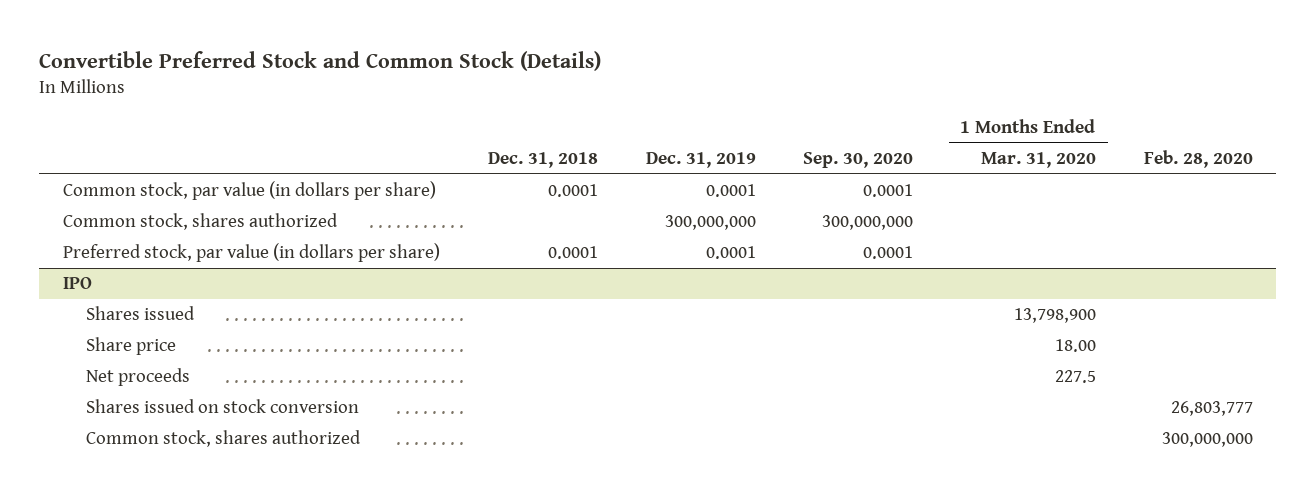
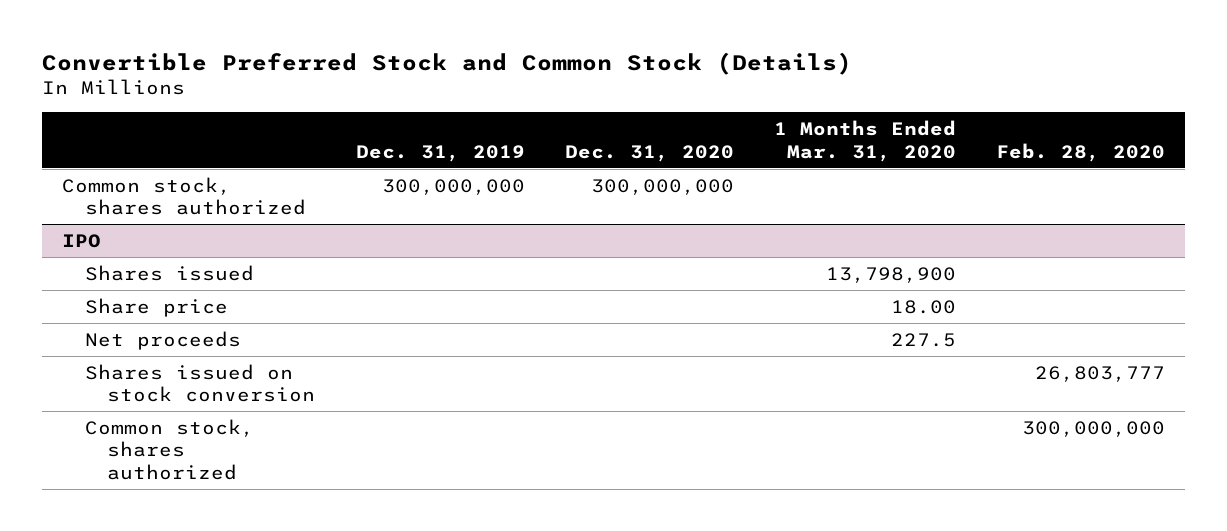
- | Dec. 31, 2018 | Dec. 31, 2019 | Sep. 30, 2020 | 1 Months Ended Mar. 31, 2020 | Feb. 28, 2020
+ | Dec. 31, 2019 | Dec. 31, 2020 | 1 Months Ended Mar. 31, 2020 | Feb. 28, 2020
- Common stock, par value (in dollars per share) | 0.0001 | 0.0001 | 0.0001 | |
- Preferred stock, par value (in dollars per share) | 0.0001 | 0.0001 | 0.0001 | |

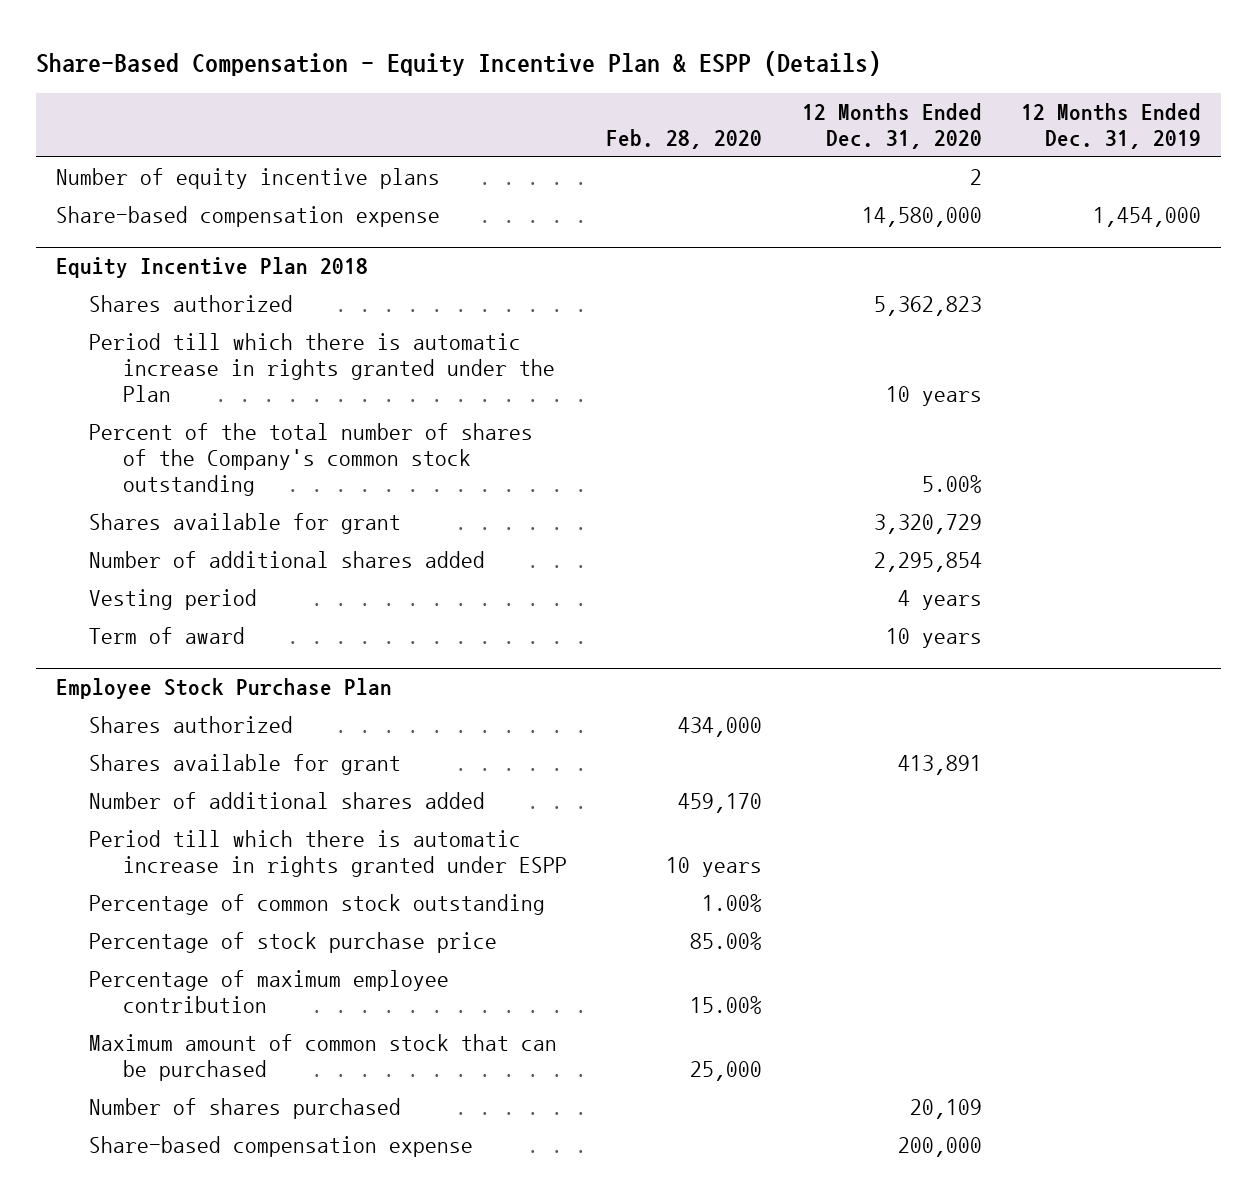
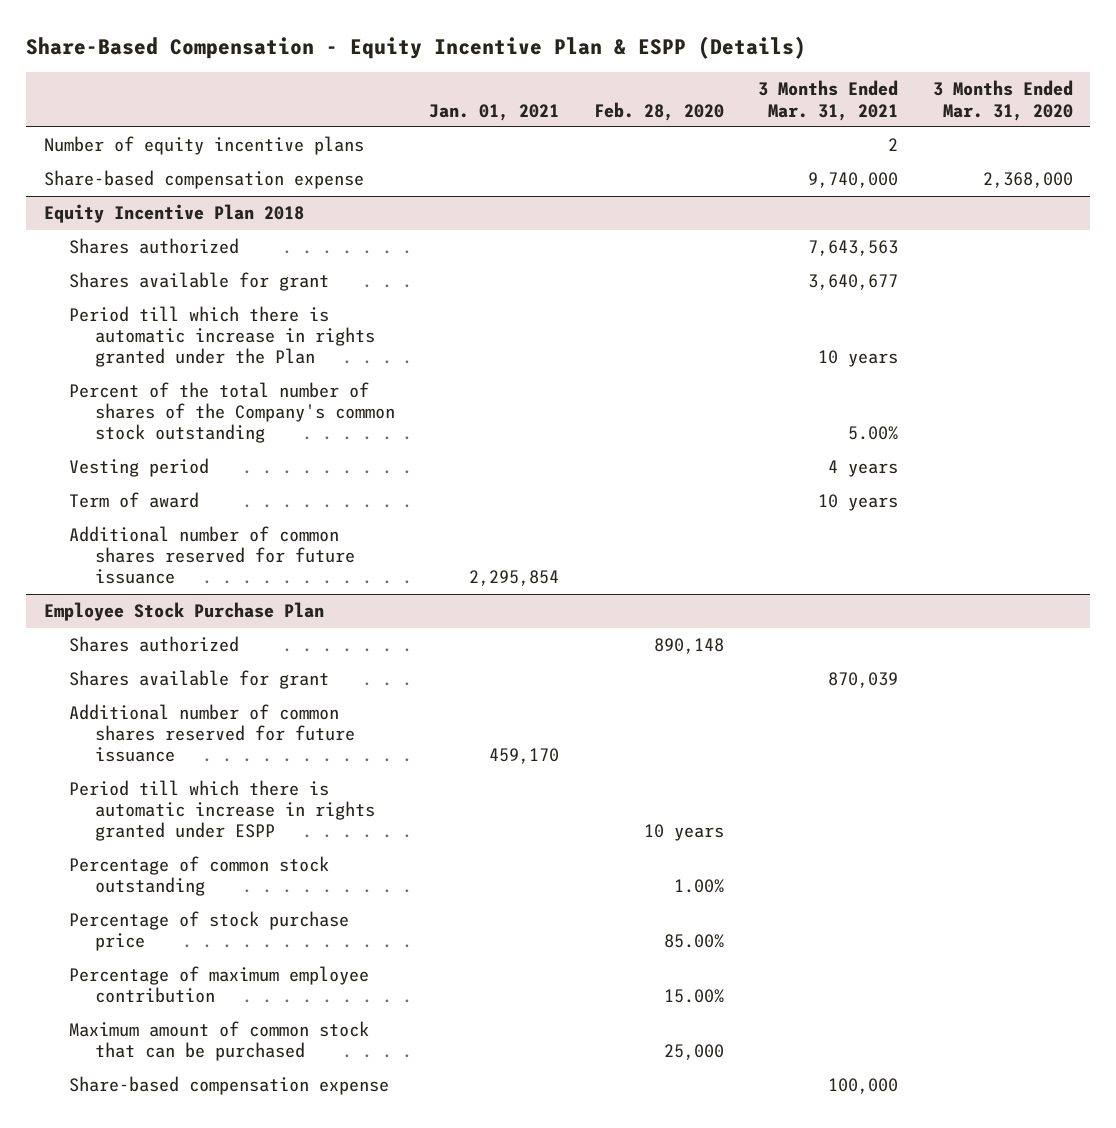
- | Feb. 28, 2020 | 12 Months Ended Dec. 31, 2020 | 12 Months Ended Dec. 31, 2019
+ | Jan. 01, 2021 | Feb. 28, 2020 | 3 Months Ended Mar. 31, 2021 | 3 Months Ended Mar. 31, 2020
@ Equity Incentive Plan 2018
moved up: Shares available for grant | | | 3,640,677 |
- Number of additional shares added | | 2,295,854 |
+ Additional number of common shares reserved for future issuance | 2,295,854 | | |
@ Employee Stock Purchase Plan
- Shares authorized | 434,000 | |
+ Shares authorized | | 890,148 | |
- Number of additional shares added | 459,170 | |
+ Additional number of common shares reserved for future issuance | 459,170 | | |
- Number of shares purchased | | 20,109 |

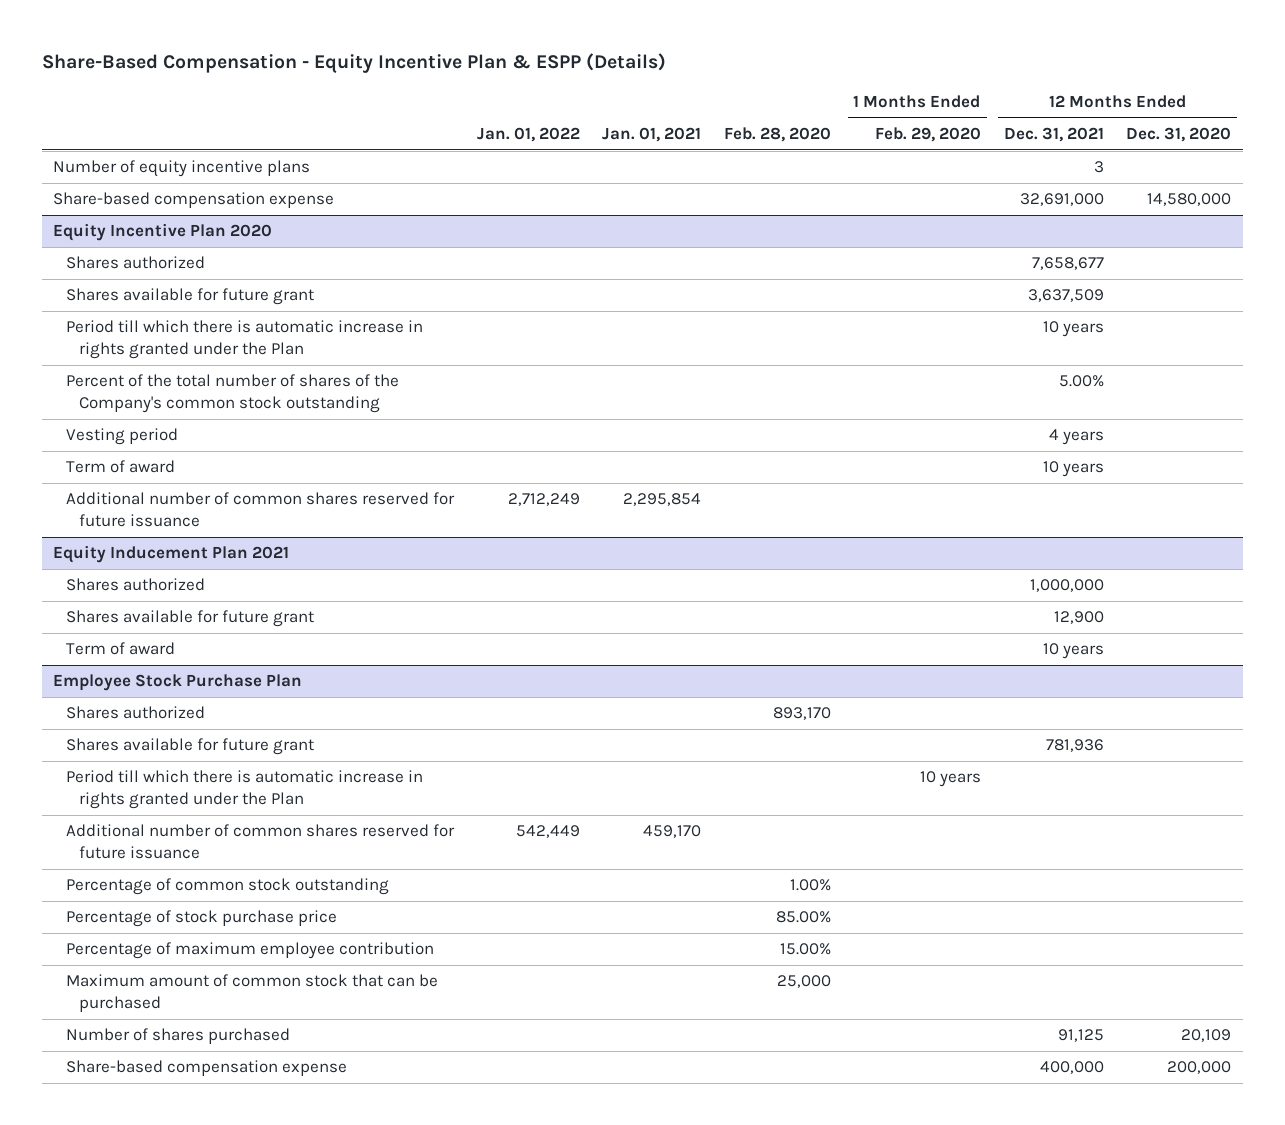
- | Jan. 01, 2021 | Feb. 28, 2020 | 3 Months Ended Mar. 31, 2021 | 3 Months Ended Mar. 31, 2020
+ | Jan. 01, 2022 | Jan. 01, 2021 | Feb. 28, 2020 | 1 Months Ended Feb. 29, 2020 | 12 Months Ended Dec. 31, 2021 | 12 Months Ended Dec. 31, 2020
- Equity Incentive Plan 2018
+ Equity Incentive Plan 2020
- Shares available for grant | | | 3,640,677 |
+ Shares available for future grant | | | | | 3,637,509 |
+ Equity Inducement Plan 2021
+ Shares authorized | | | | | 1,000,000 |
+ Shares available for future grant | | | | | 12,900 |
+ Term of award | | | | | 10 years |
@ Employee Stock Purchase Plan
- Shares authorized | | 890,148 | |
- Shares available for grant | | | 870,039 |
+ Shares authorized | | | 893,170 | | |
+ Shares available for future grant | | | | | 781,936 |
+ Period till which there is automatic increase in rights granted under the Plan | | | | 10 years | |
- Period till which there is automatic increase in rights granted under ESPP | | 10 years | |
+ Number of shares purchased | | | | | 91,125 | 20,109

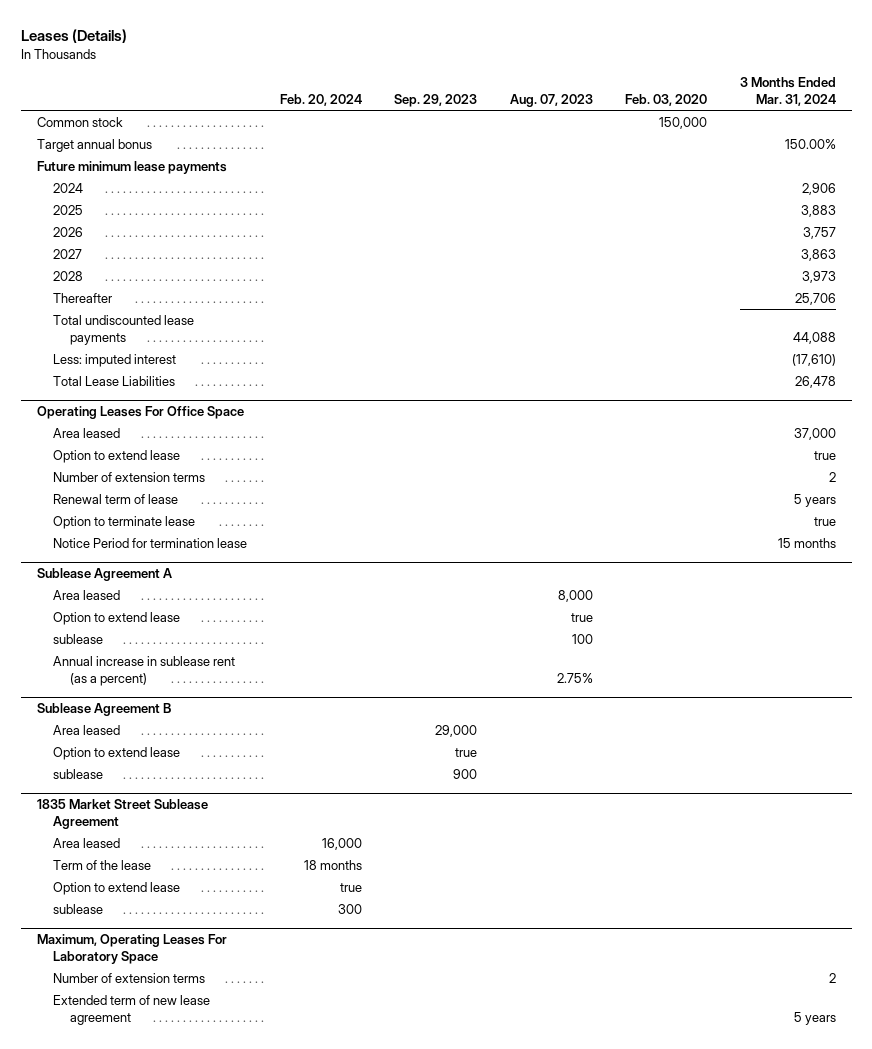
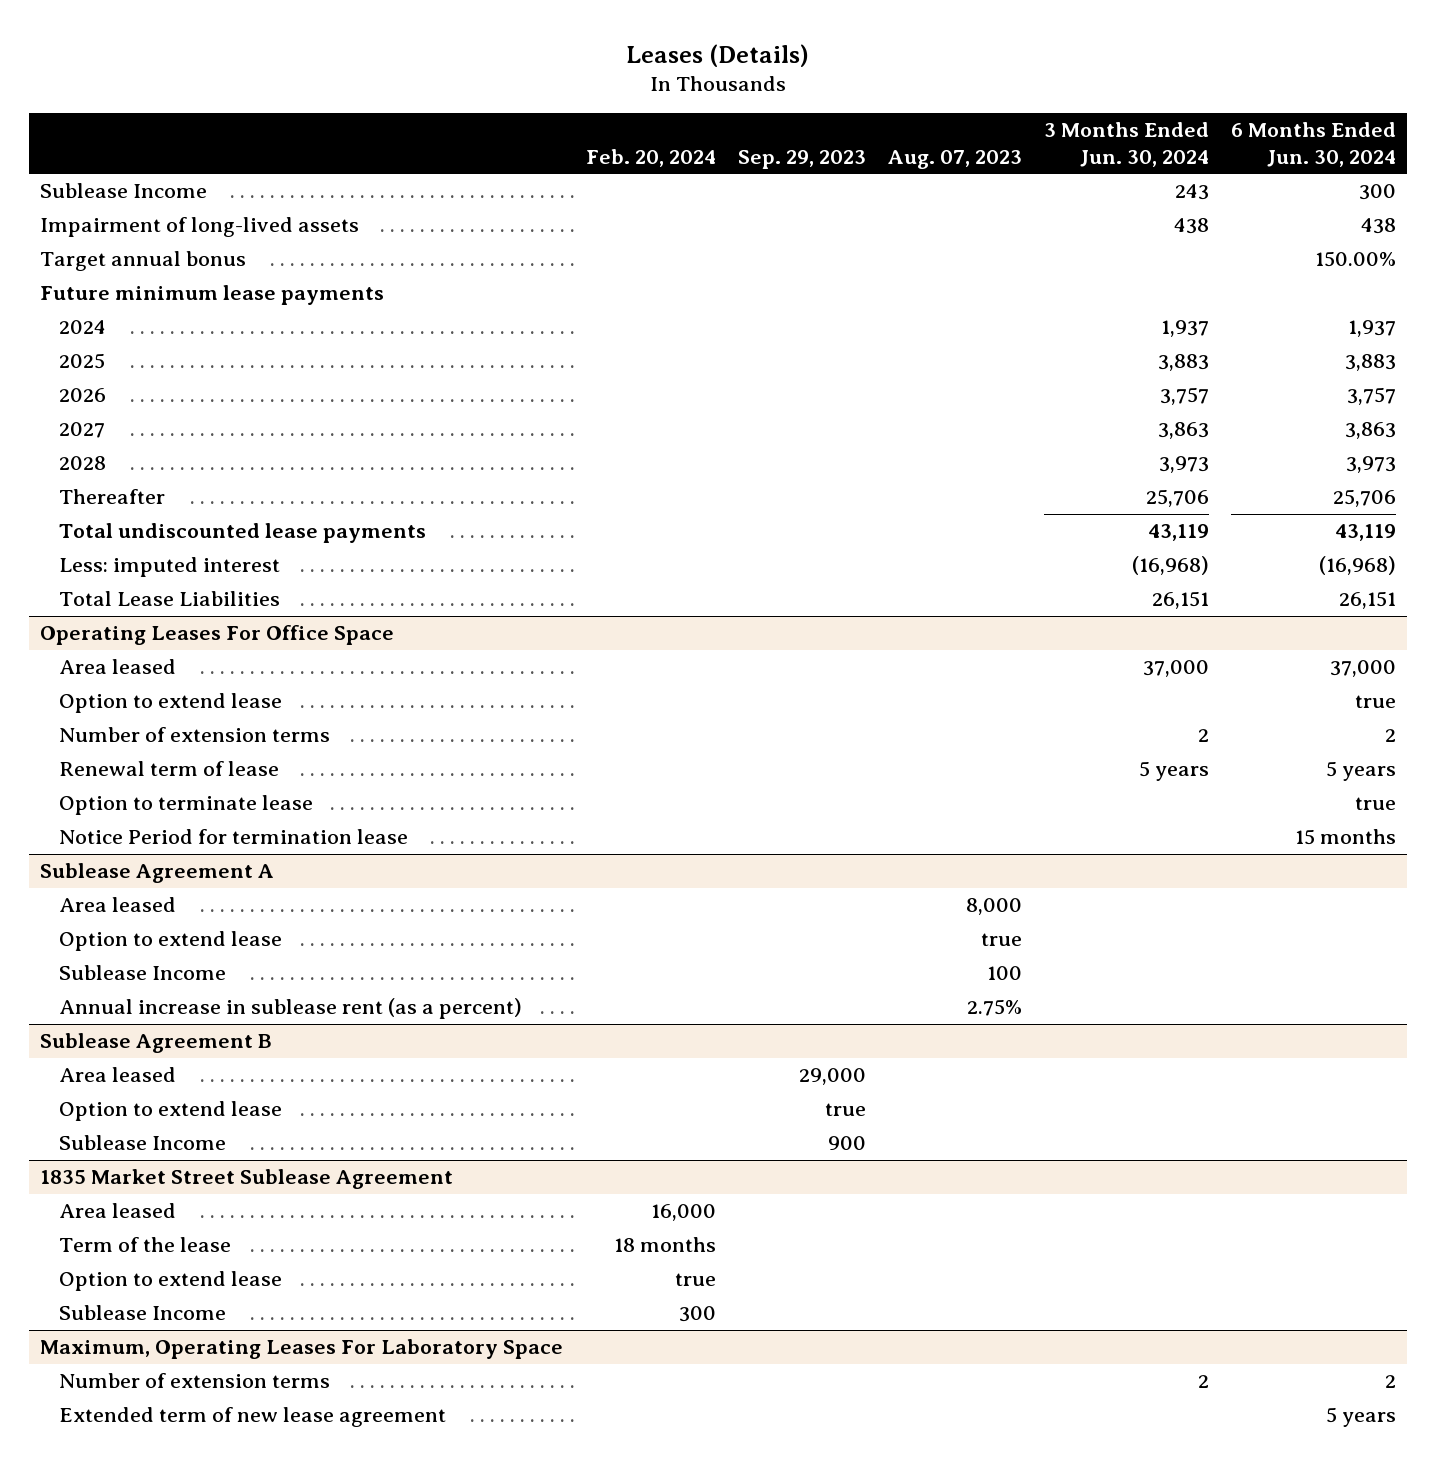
- | Feb. 20, 2024 | Sep. 29, 2023 | Aug. 07, 2023 | Feb. 03, 2020 | 3 Months Ended Mar. 31, 2024
+ | Feb. 20, 2024 | Sep. 29, 2023 | Aug. 07, 2023 | 3 Months Ended Jun. 30, 2024 | 6 Months Ended Jun. 30, 2024
- Common stock | | | | 150,000 |
+ Sublease Income | | | | 243 | 300
+ Impairment of long-lived assets | | | | 438 | 438
@ Sublease Agreement A
- sublease | | | 100 | |
+ Sublease Income | | | 100 | |
@ Sublease Agreement B
- sublease | | 900 | | |
+ Sublease Income | | 900 | | |
@ 1835 Market Street Sublease Agreement
- sublease | 300 | | | |
+ Sublease Income | 300 | | | |

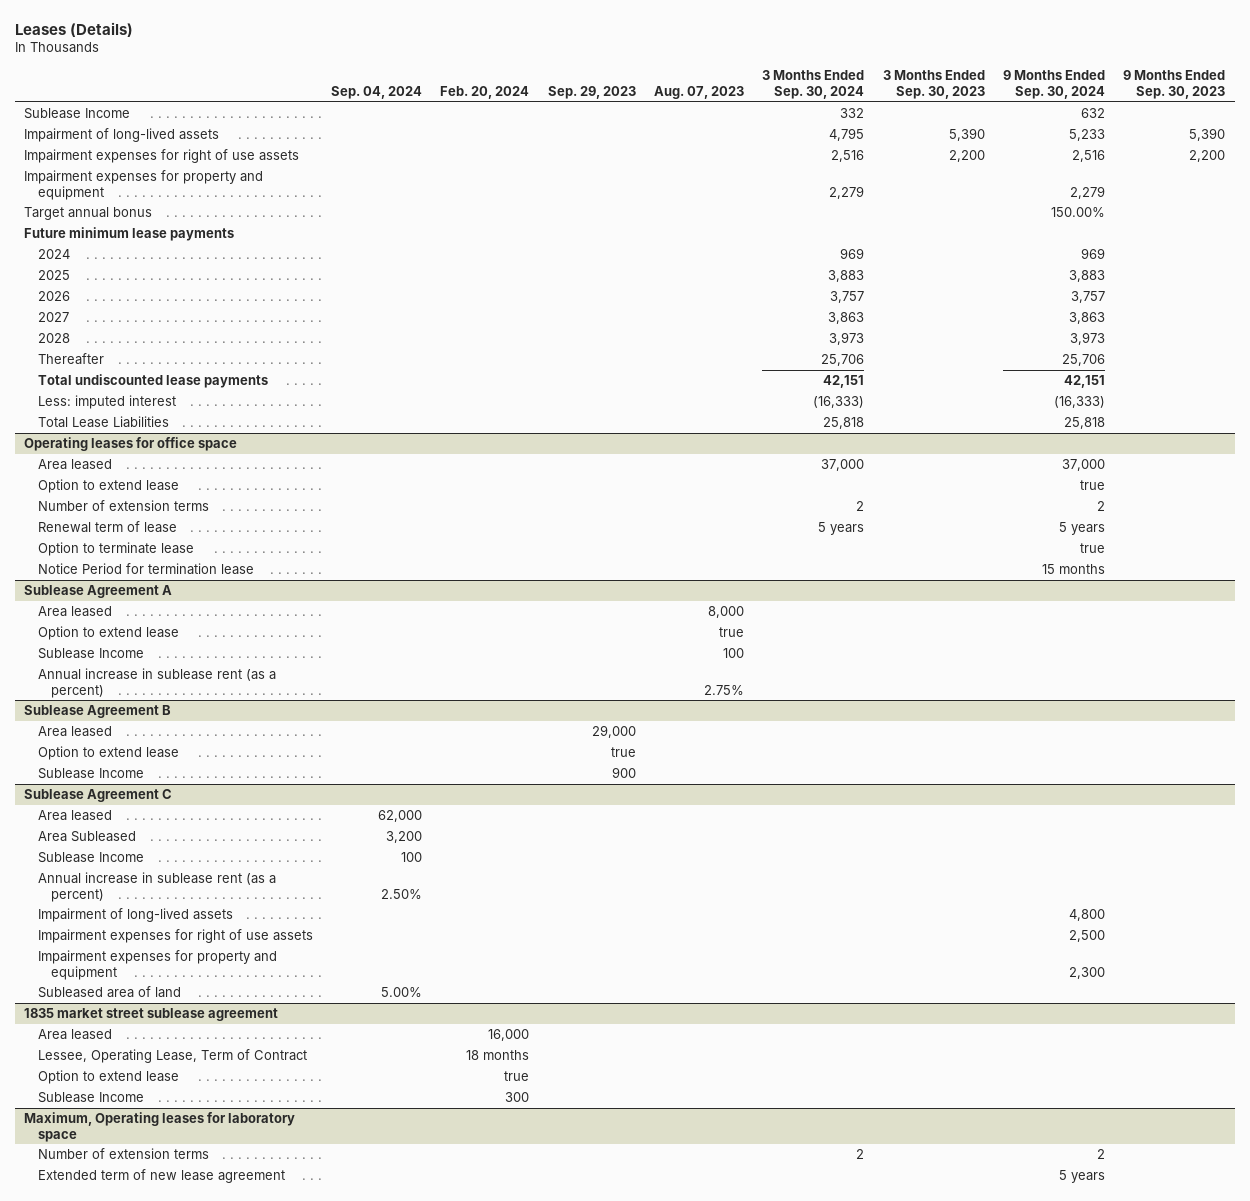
- | Feb. 20, 2024 | Sep. 29, 2023 | Aug. 07, 2023 | 3 Months Ended Jun. 30, 2024 | 6 Months Ended Jun. 30, 2024
+ | Sep. 04, 2024 | Feb. 20, 2024 | Sep. 29, 2023 | Aug. 07, 2023 | 3 Months Ended Sep. 30, 2024 | 3 Months Ended Sep. 30, 2023 | 9 Months Ended Sep. 30, 2024 | 9 Months Ended Sep. 30, 2023
+ Impairment expenses for right of use assets | | | | | 2,516 | 2,200 | 2,516 | 2,200
+ Impairment expenses for property and equipment | | | | | 2,279 | | 2,279 |
- Operating Leases For Office Space
+ Operating leases for office space
- 1835 Market Street Sublease Agreement
+ Sublease Agreement C
+ Area leased | 62,000 | | | | | | |
+ Area Subleased | 3,200 | | | | | | |
+ Sublease Income | 100 | | | | | | |
+ Annual increase in sublease rent (as a percent) | 2.50% | | | | | | |
+ Impairment of long-lived assets | | | | | | | 4,800 |
+ Impairment expenses for right of use assets | | | | | | | 2,500 |
+ Impairment expenses for property and equipment | | | | | | | 2,300 |
+ Subleased area of land | 5.00% | | | | | | |
+ 1835 market street sublease agreement
- Term of the lease | 18 months | | | |
+ Lessee, Operating Lease, Term of Contract | | 18 months | | | | | |
- Maximum, Operating Leases For Laboratory Space
+ Maximum, Operating leases for laboratory space

